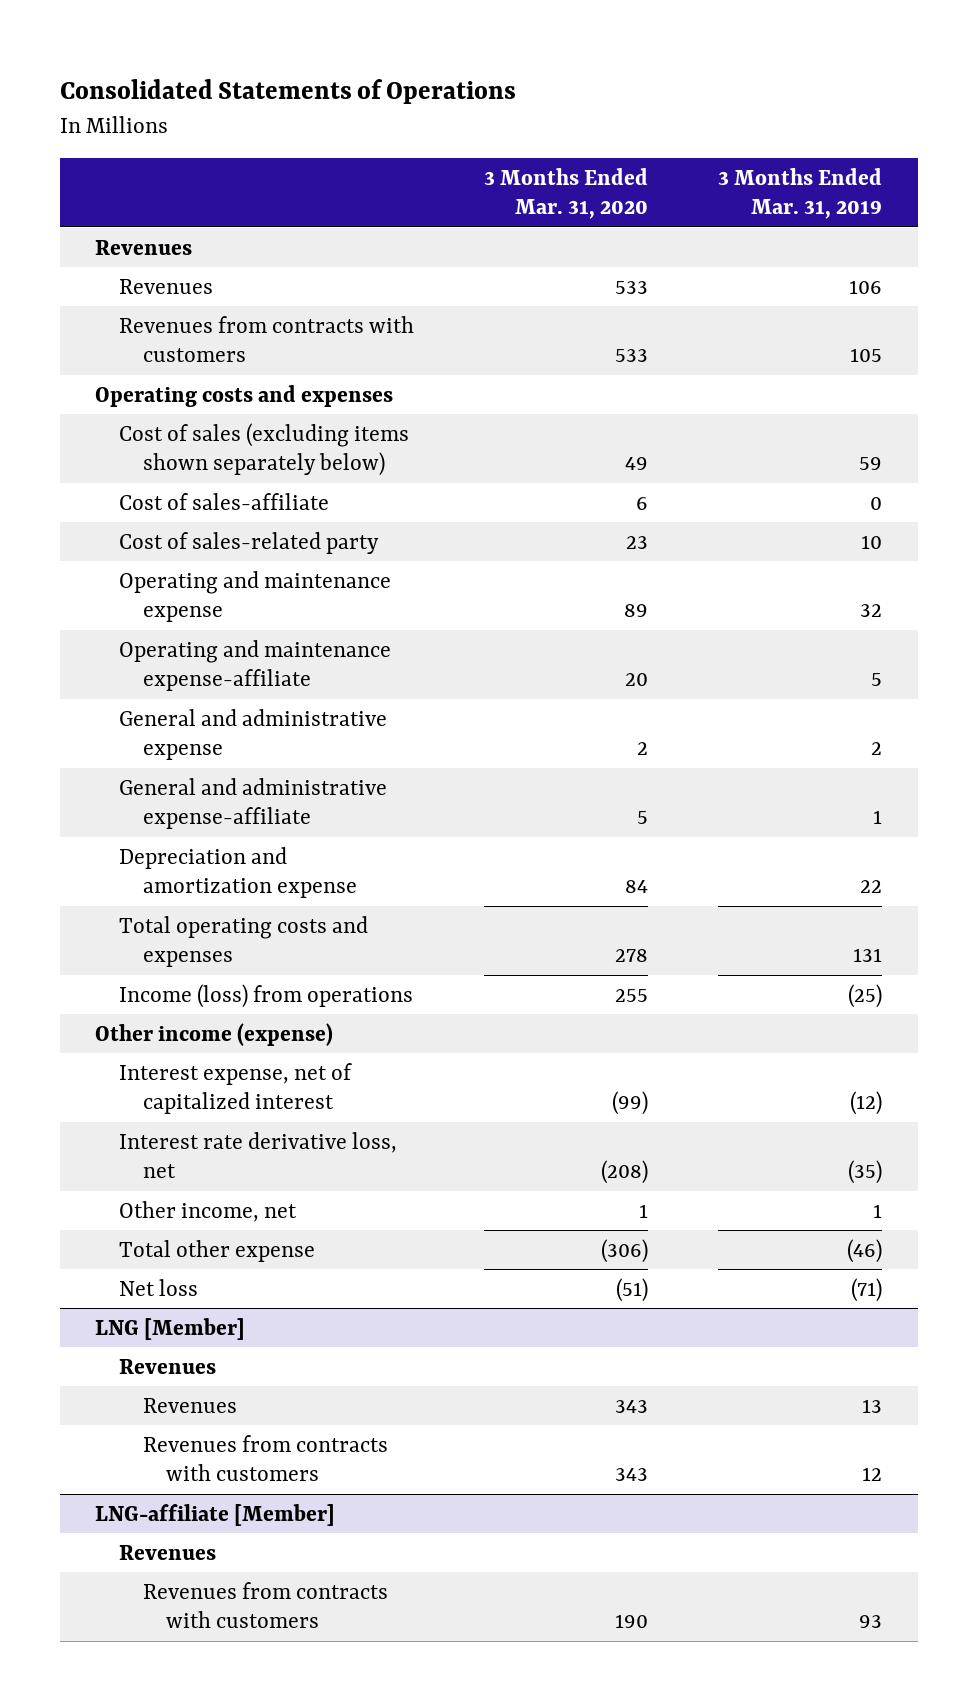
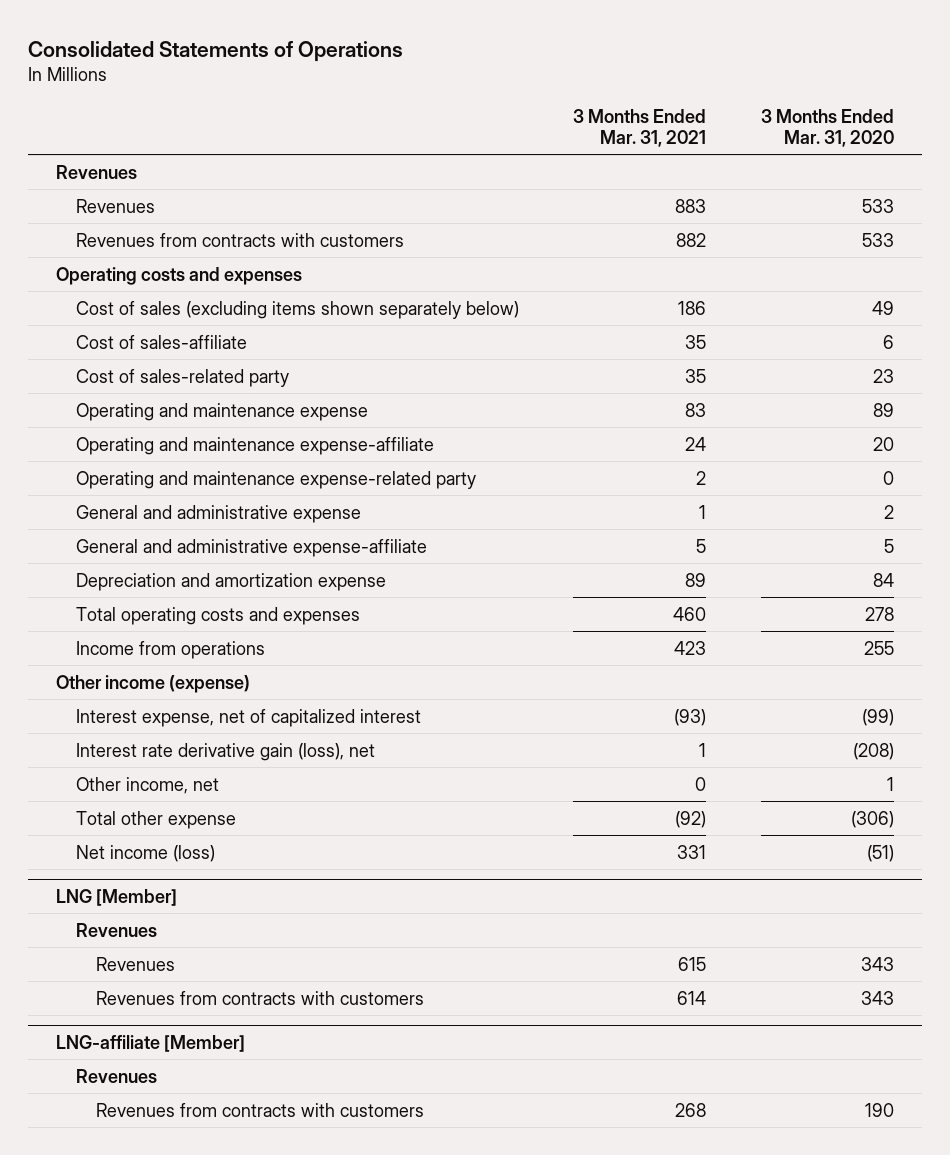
- | 3 Months Ended Mar. 31, 2020 | 3 Months Ended Mar. 31, 2019
+ | 3 Months Ended Mar. 31, 2021 | 3 Months Ended Mar. 31, 2020
+ Operating and maintenance expense-related party | 2 | 0
- Income (loss) from operations | 255 | (25)
+ Income from operations | 423 | 255
- Interest rate derivative loss, net | (208) | (35)
+ Interest rate derivative gain (loss), net | 1 | (208)
- Net loss | (51) | (71)
+ Net income (loss) | 331 | (51)

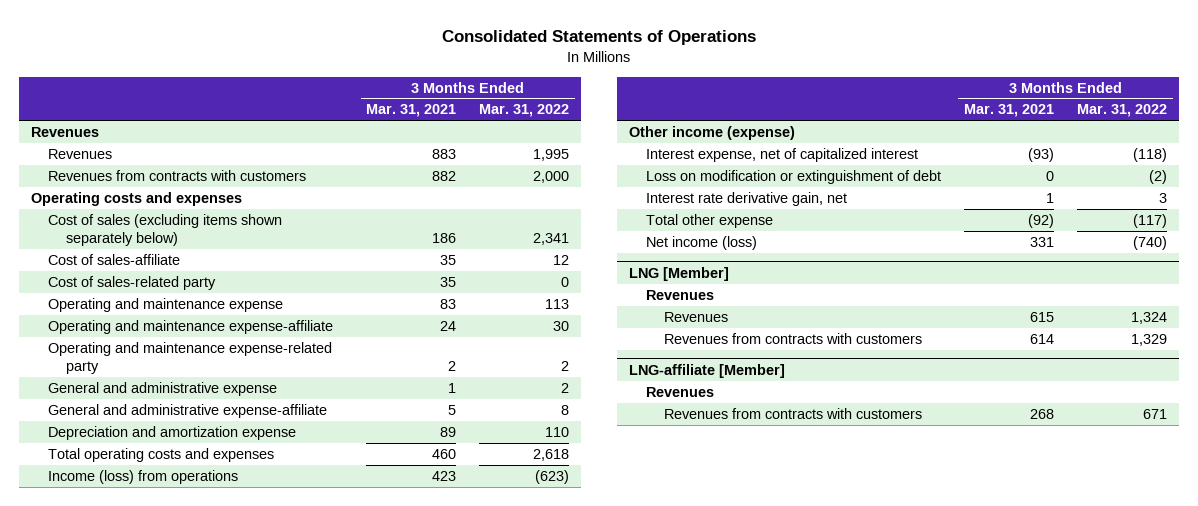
- | 3 Months Ended Mar. 31, 2021 | 3 Months Ended Mar. 31, 2020
+ | 3 Months Ended Mar. 31, 2021 | 3 Months Ended Mar. 31, 2022
- Income from operations | 423 | 255
+ Income (loss) from operations | 423 | (623)
- Interest rate derivative gain (loss), net | 1 | (208)
- Other income, net | 0 | 1
+ Loss on modification or extinguishment of debt | 0 | (2)
+ Interest rate derivative gain, net | 1 | 3

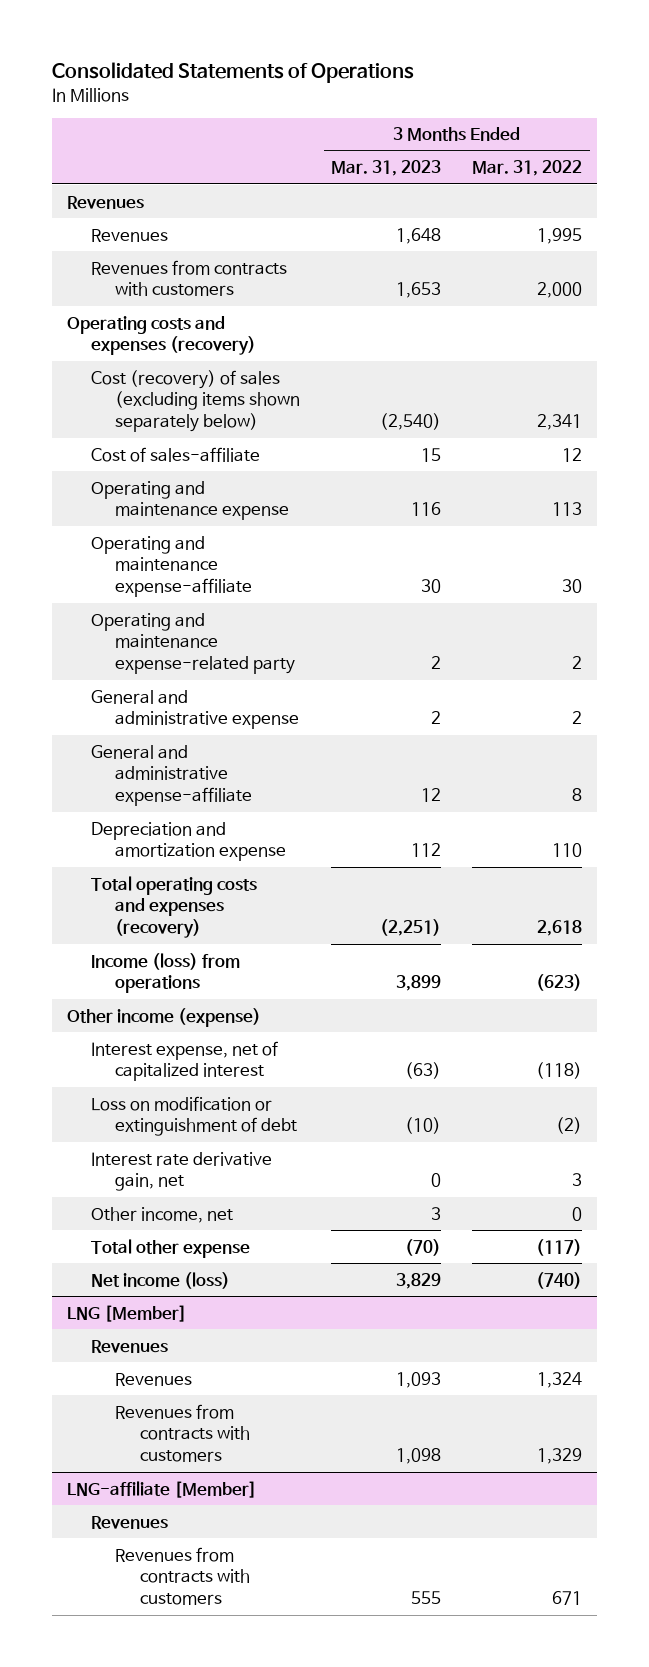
- | 3 Months Ended Mar. 31, 2021 | 3 Months Ended Mar. 31, 2022
+ | 3 Months Ended Mar. 31, 2023 | 3 Months Ended Mar. 31, 2022
- Operating costs and expenses
- Cost of sales (excluding items shown separately below) | 186 | 2,341
+ Operating costs and expenses (recovery)
+ Cost (recovery) of sales (excluding items shown separately below) | (2,540) | 2,341
- Cost of sales-related party | 35 | 0
- Total operating costs and expenses | 460 | 2,618
+ Total operating costs and expenses (recovery) | (2,251) | 2,618
+ Other income, net | 3 | 0

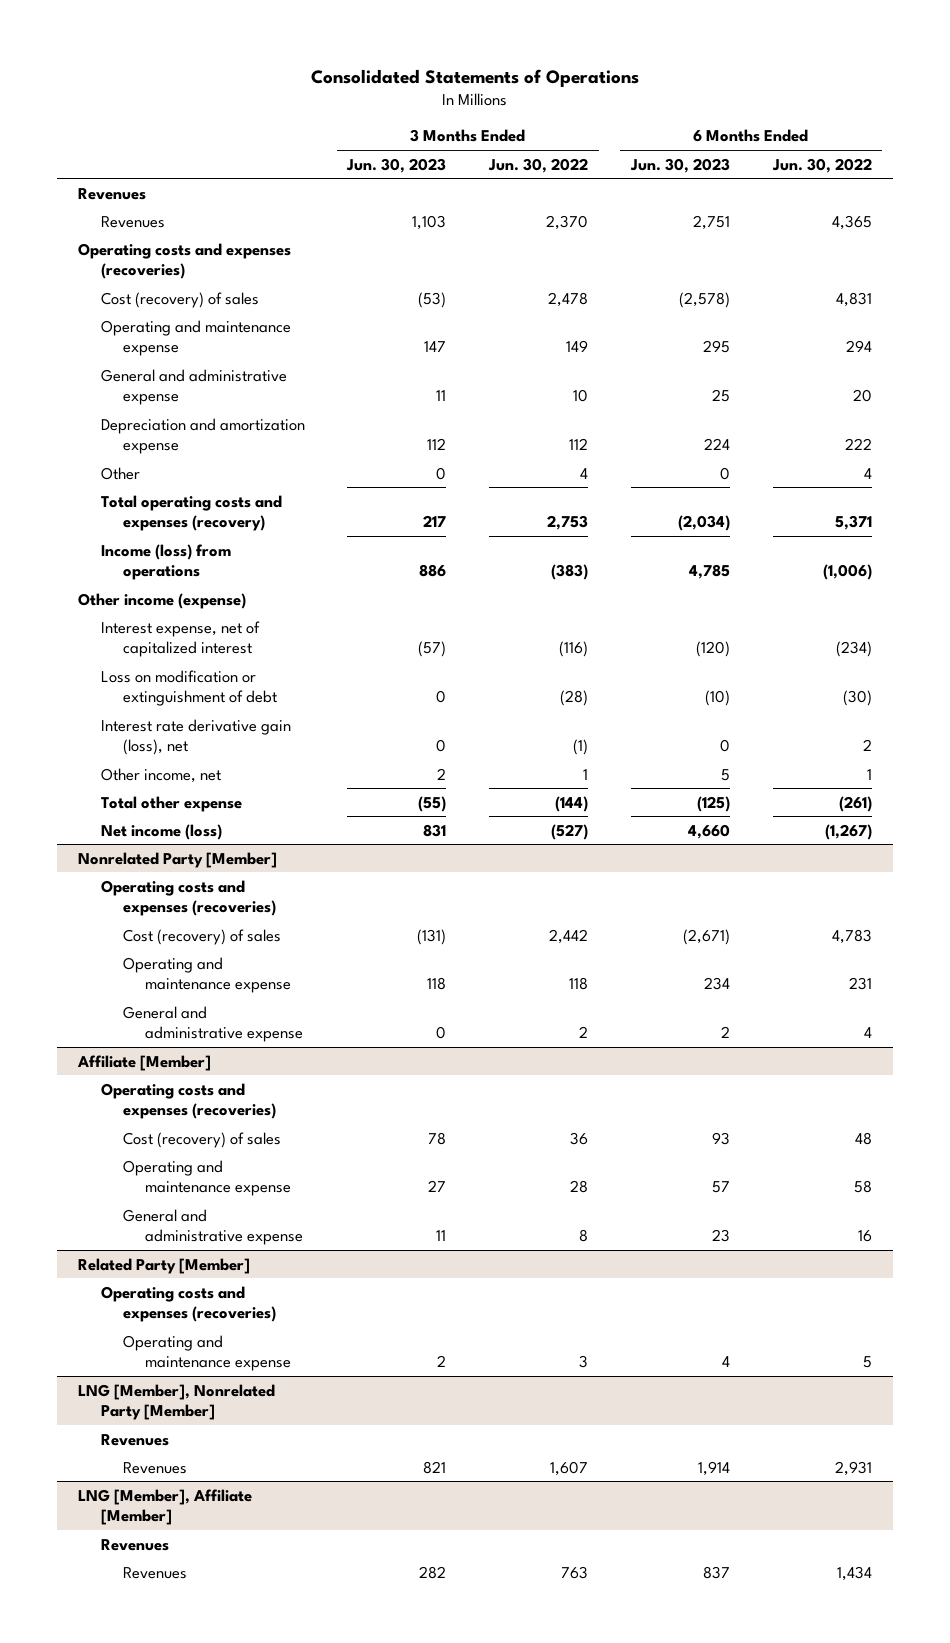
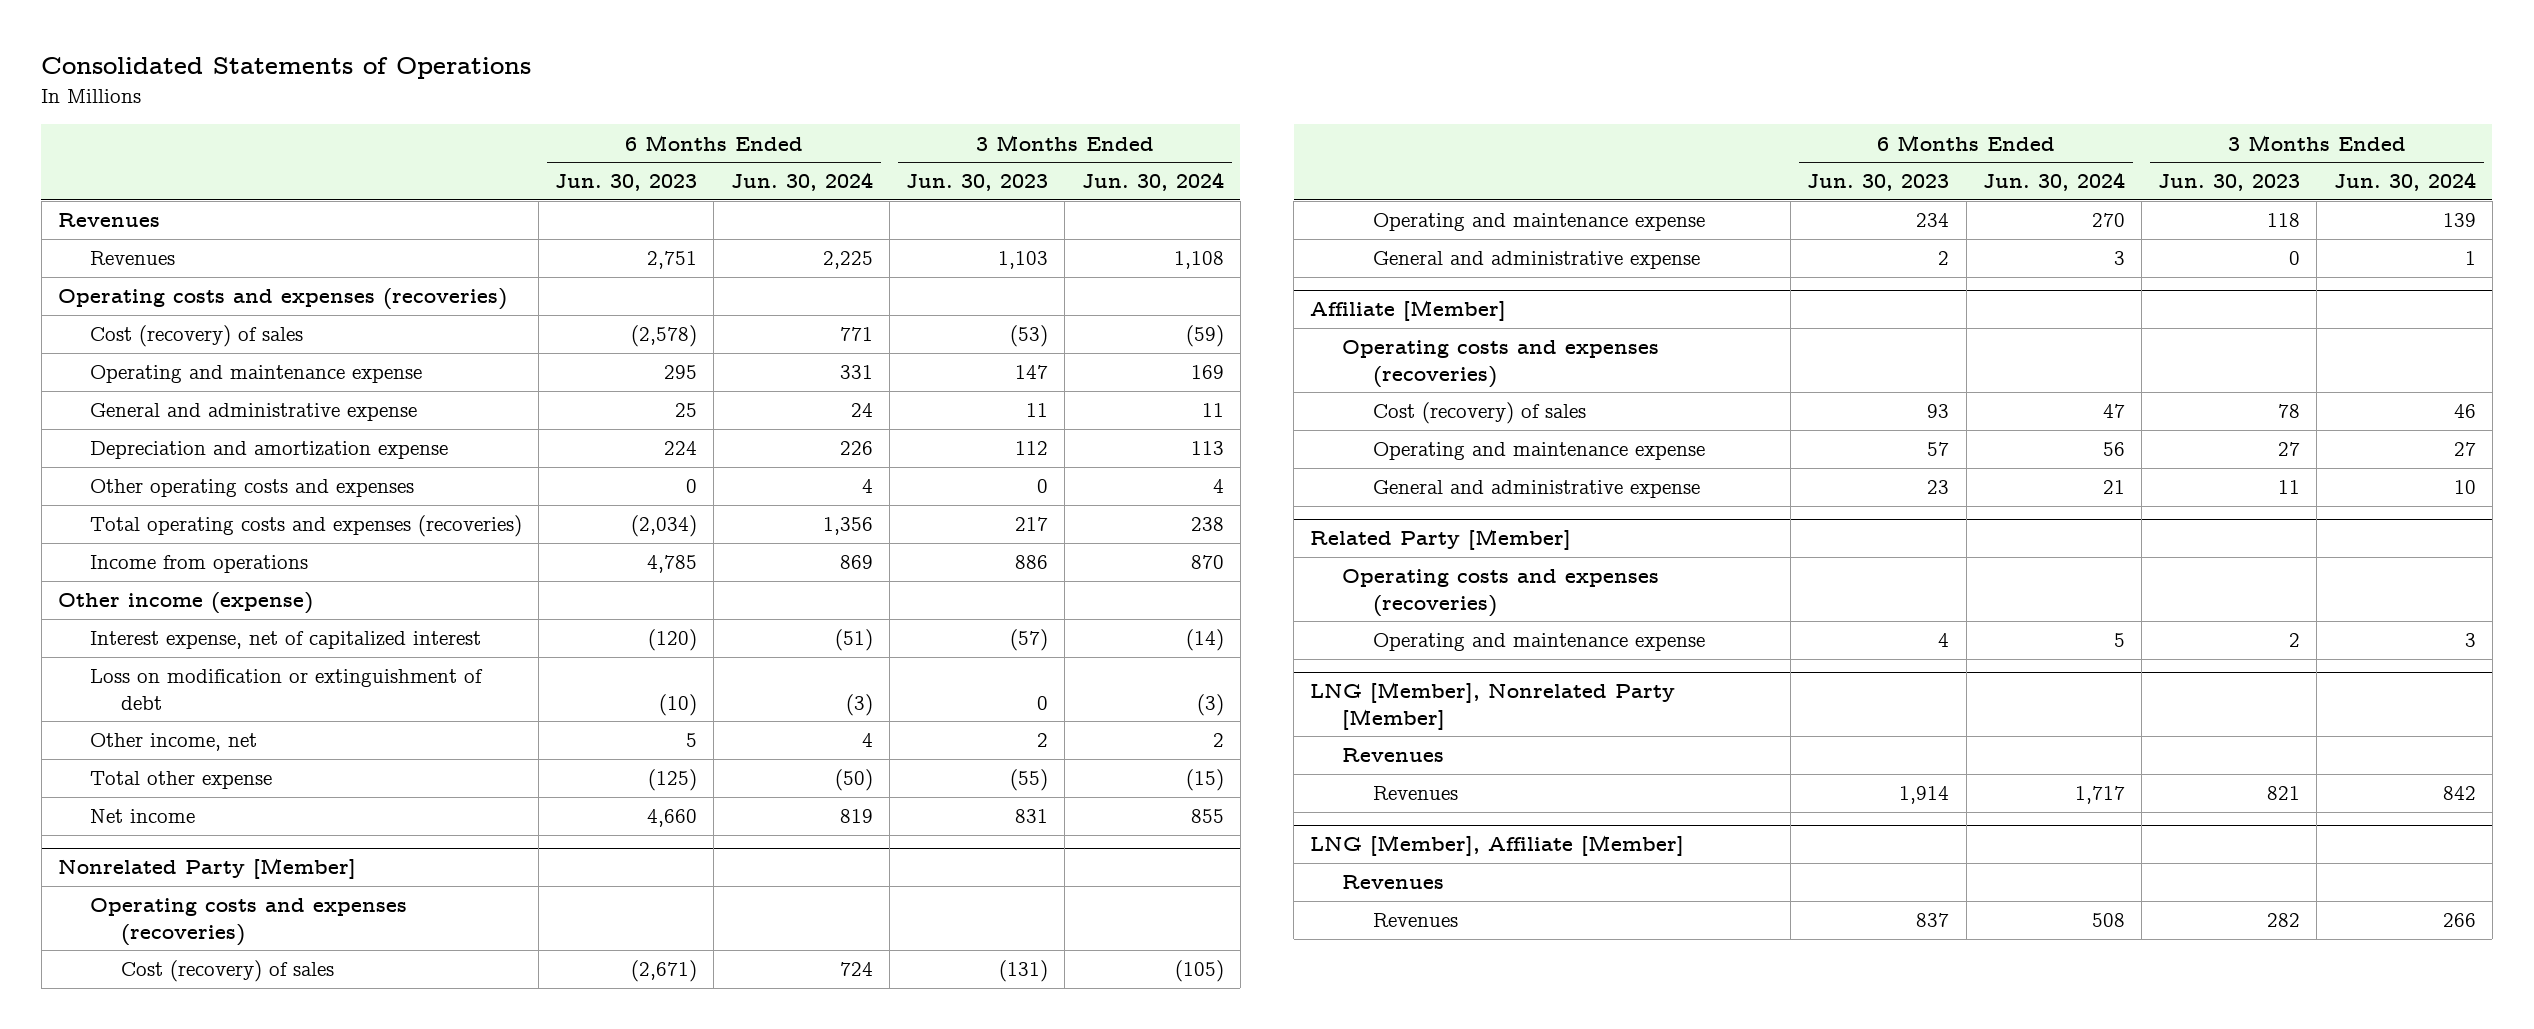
- | 3 Months Ended Jun. 30, 2023 | 3 Months Ended Jun. 30, 2022 | 6 Months Ended Jun. 30, 2023 | 6 Months Ended Jun. 30, 2022
+ | 6 Months Ended Jun. 30, 2023 | 6 Months Ended Jun. 30, 2024 | 3 Months Ended Jun. 30, 2023 | 3 Months Ended Jun. 30, 2024
- Other | 0 | 4 | 0 | 4
- Total operating costs and expenses (recovery) | 217 | 2,753 | (2,034) | 5,371
- Income (loss) from operations | 886 | (383) | 4,785 | (1,006)
+ Other operating costs and expenses | 0 | 4 | 0 | 4
+ Total operating costs and expenses (recoveries) | (2,034) | 1,356 | 217 | 238
+ Income from operations | 4,785 | 869 | 886 | 870
- Interest rate derivative gain (loss), net | 0 | (1) | 0 | 2
- Net income (loss) | 831 | (527) | 4,660 | (1,267)
+ Net income | 4,660 | 819 | 831 | 855

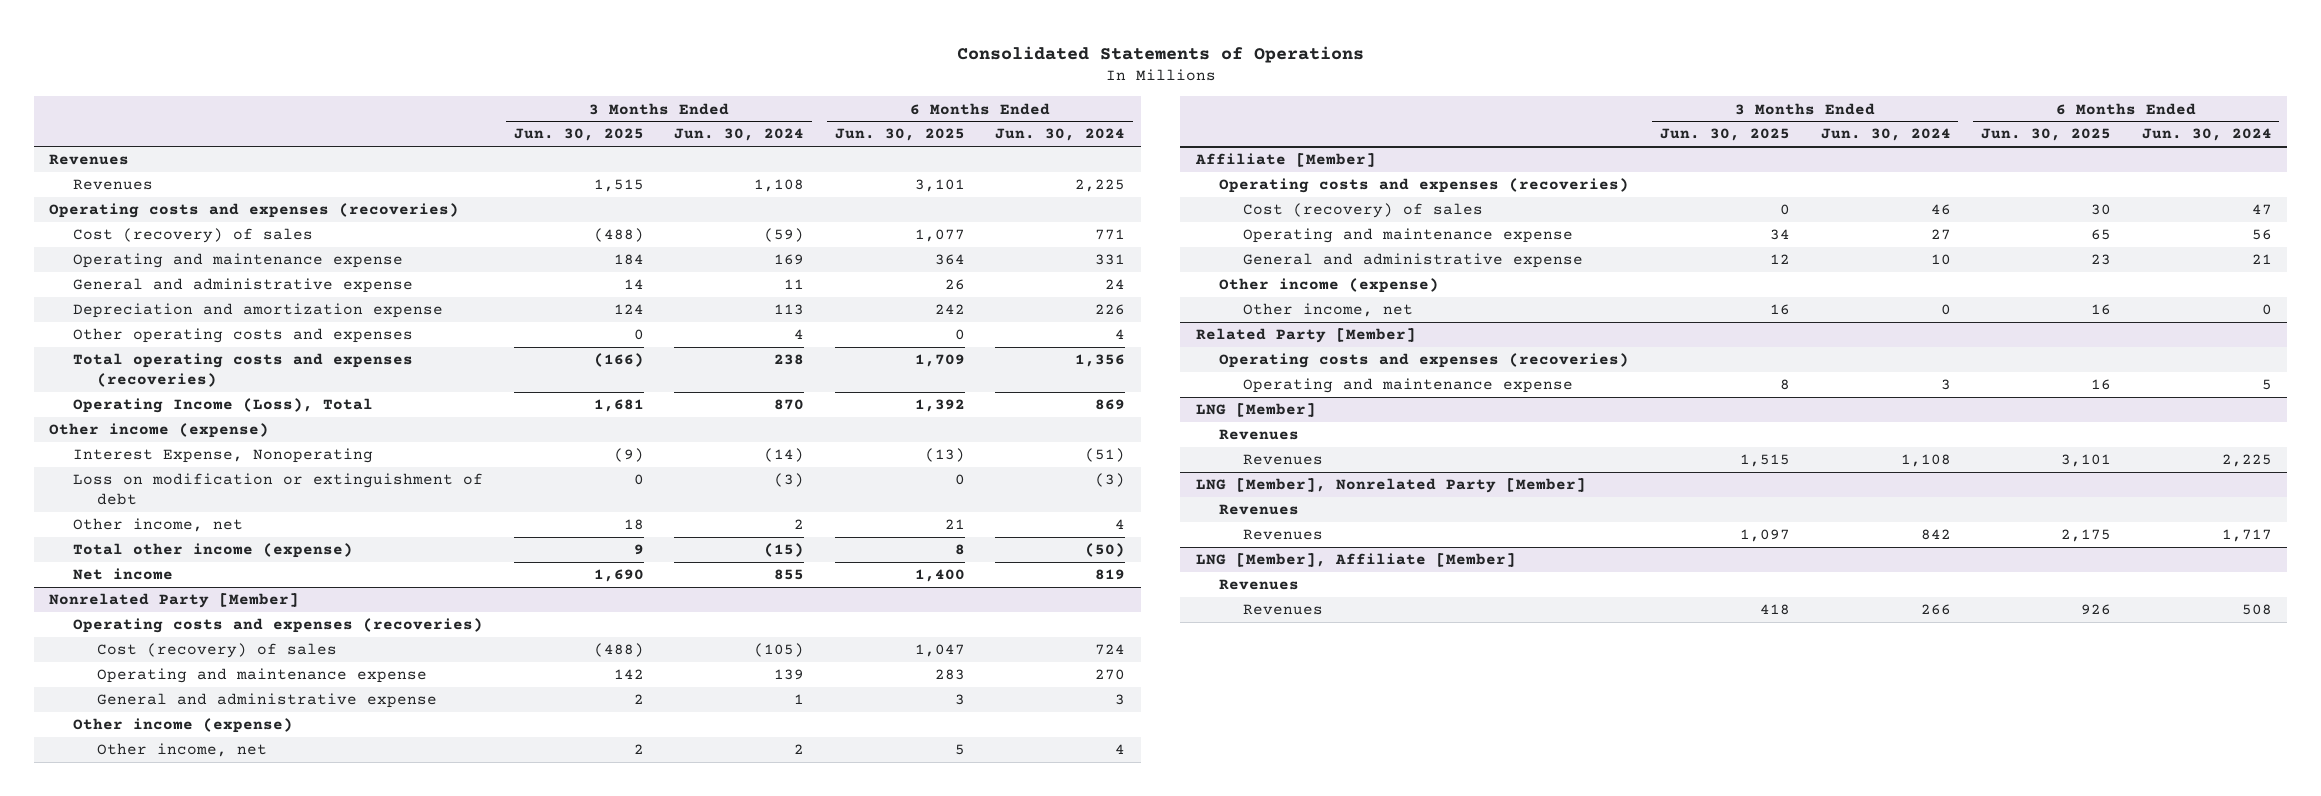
- | 6 Months Ended Jun. 30, 2023 | 6 Months Ended Jun. 30, 2024 | 3 Months Ended Jun. 30, 2023 | 3 Months Ended Jun. 30, 2024
+ | 3 Months Ended Jun. 30, 2025 | 3 Months Ended Jun. 30, 2024 | 6 Months Ended Jun. 30, 2025 | 6 Months Ended Jun. 30, 2024
- Income from operations | 4,785 | 869 | 886 | 870
+ Operating Income (Loss), Total | 1,681 | 870 | 1,392 | 869
- Interest expense, net of capitalized interest | (120) | (51) | (57) | (14)
+ Interest Expense, Nonoperating | (9) | (14) | (13) | (51)
- Total other expense | (125) | (50) | (55) | (15)
+ Total other income (expense) | 9 | (15) | 8 | (50)
@ Nonrelated Party [Member]
+ Other income (expense)
+ Other income, net | 2 | 2 | 5 | 4
@ Affiliate [Member]
+ Other income (expense)
+ Other income, net | 16 | 0 | 16 | 0
+ LNG [Member]
+ Revenues
+ Revenues | 1,515 | 1,108 | 3,101 | 2,225

